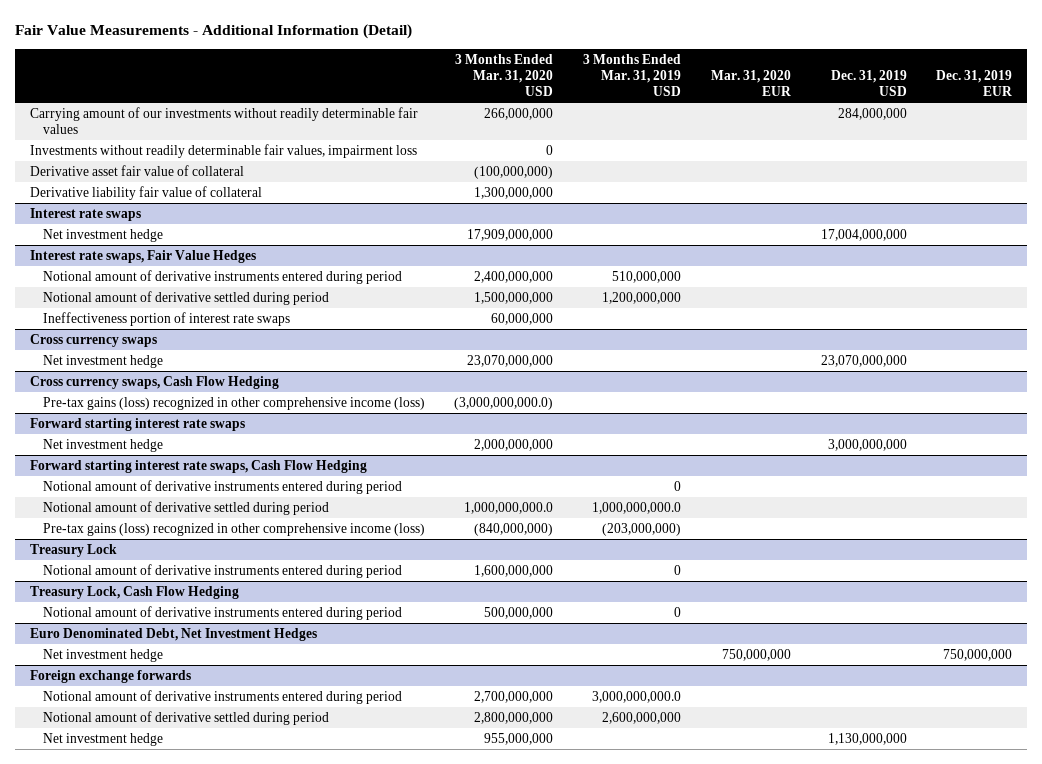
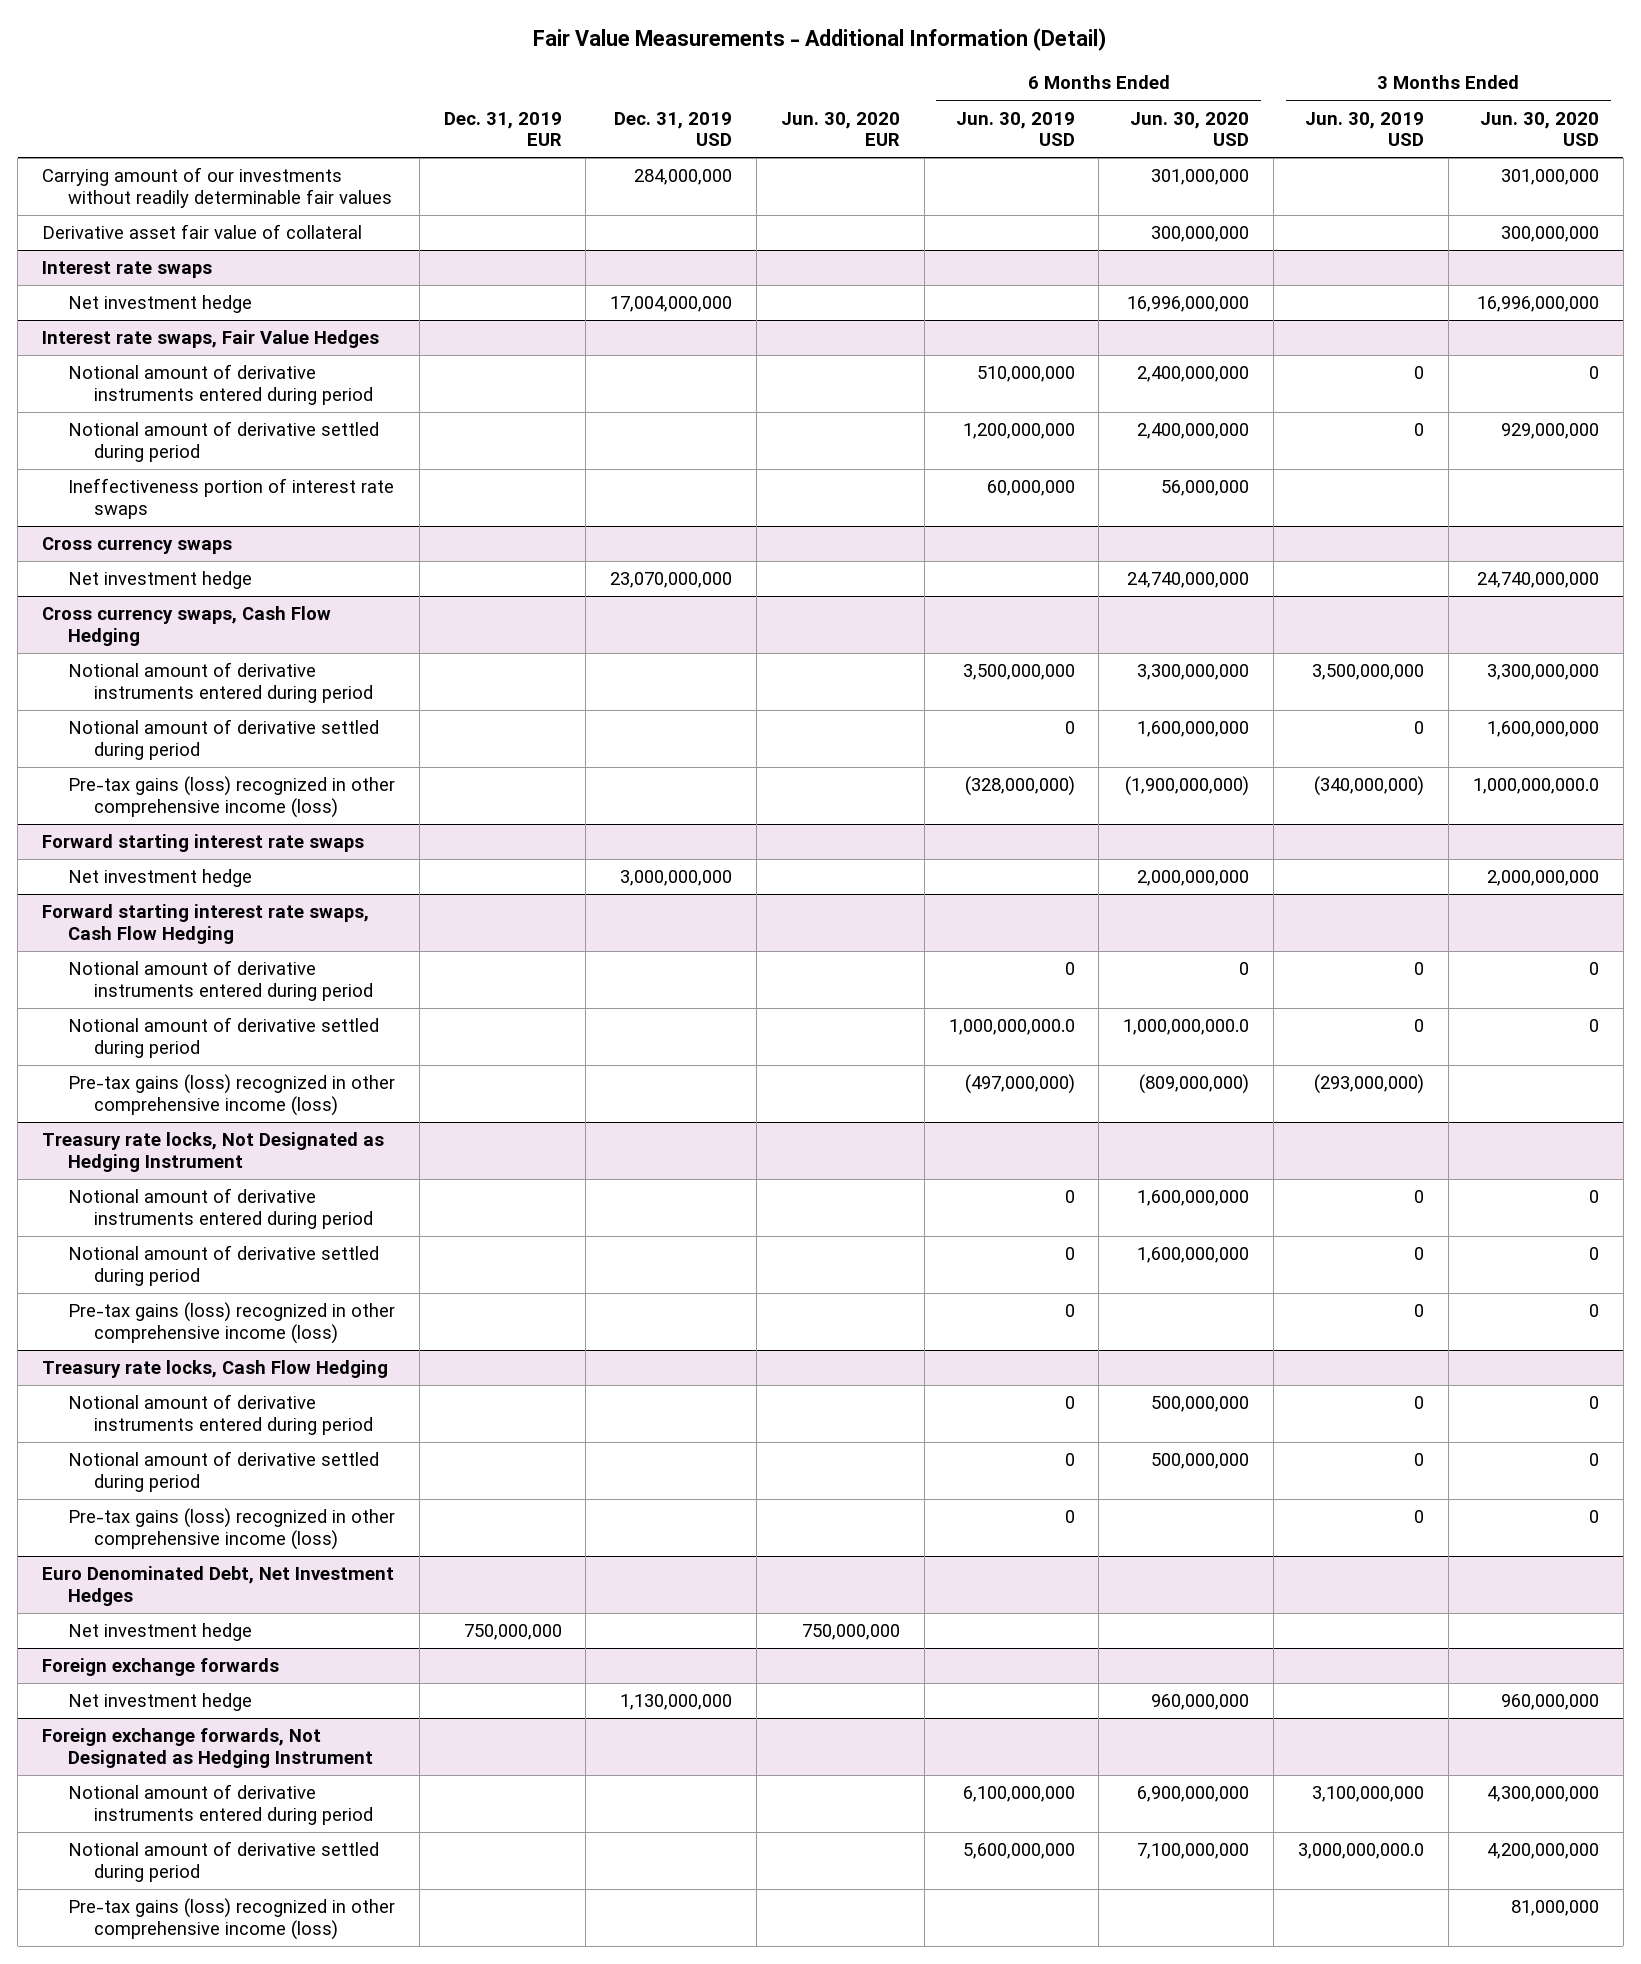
- | 3 Months Ended Mar. 31, 2020 USD | 3 Months Ended Mar. 31, 2019 USD | Mar. 31, 2020 EUR | Dec. 31, 2019 USD | Dec. 31, 2019 EUR
+ | Dec. 31, 2019 EUR | Dec. 31, 2019 USD | Jun. 30, 2020 EUR | 6 Months Ended Jun. 30, 2019 USD | 6 Months Ended Jun. 30, 2020 USD | 3 Months Ended Jun. 30, 2019 USD | 3 Months Ended Jun. 30, 2020 USD
- Investments without readily determinable fair values, impairment loss | 0 | | | |
- Derivative liability fair value of collateral | 1,300,000,000 | | | |
@ Cross currency swaps, Cash Flow Hedging
+ Notional amount of derivative instruments entered during period | | | | 3,500,000,000 | 3,300,000,000 | 3,500,000,000 | 3,300,000,000
+ Notional amount of derivative settled during period | | | | 0 | 1,600,000,000 | 0 | 1,600,000,000
- Treasury Lock
+ Treasury rate locks, Not Designated as Hedging Instrument
- Treasury Lock, Cash Flow Hedging
+ Notional amount of derivative settled during period | | | | 0 | 1,600,000,000 | 0 | 0
+ Pre-tax gains (loss) recognized in other comprehensive income (loss) | | | | 0 | | 0 | 0
+ Treasury rate locks, Cash Flow Hedging
+ Notional amount of derivative settled during period | | | | 0 | 500,000,000 | 0 | 0
+ Pre-tax gains (loss) recognized in other comprehensive income (loss) | | | | 0 | | 0 | 0
@ Foreign exchange forwards
- Notional amount of derivative instruments entered during period | 2,700,000,000 | 3,000,000,000.0 | | |
- Notional amount of derivative settled during period | 2,800,000,000 | 2,600,000,000 | | |
+ Foreign exchange forwards, Not Designated as Hedging Instrument
+ Notional amount of derivative instruments entered during period | | | | 6,100,000,000 | 6,900,000,000 | 3,100,000,000 | 4,300,000,000
+ Notional amount of derivative settled during period | | | | 5,600,000,000 | 7,100,000,000 | 3,000,000,000.0 | 4,200,000,000
+ Pre-tax gains (loss) recognized in other comprehensive income (loss) | | | | | | | 81,000,000

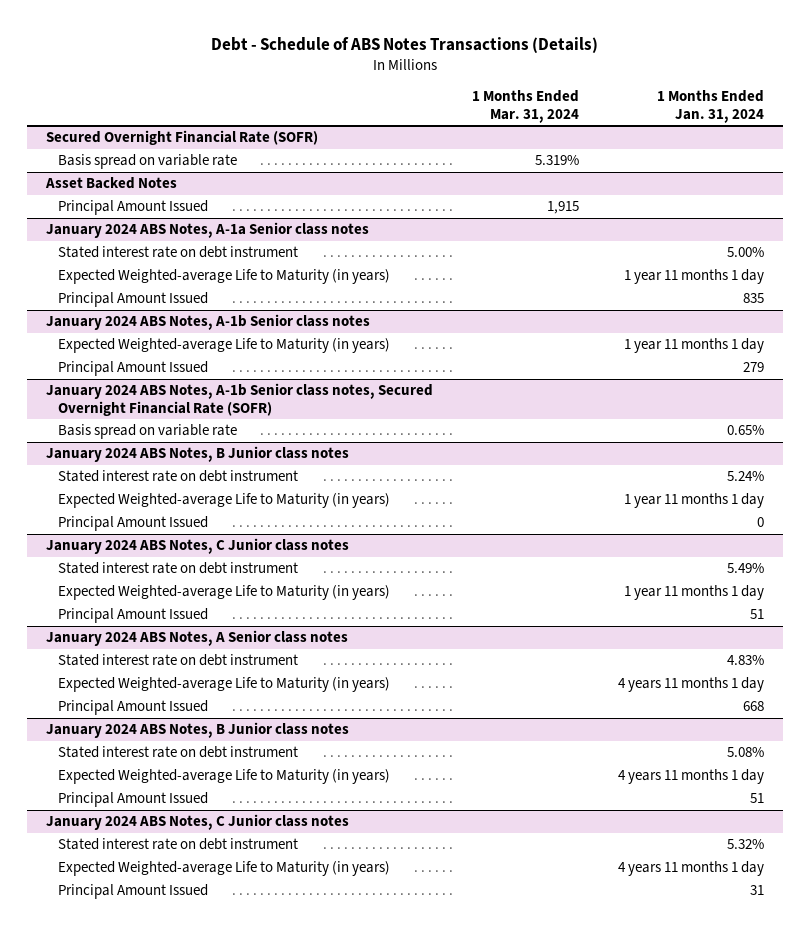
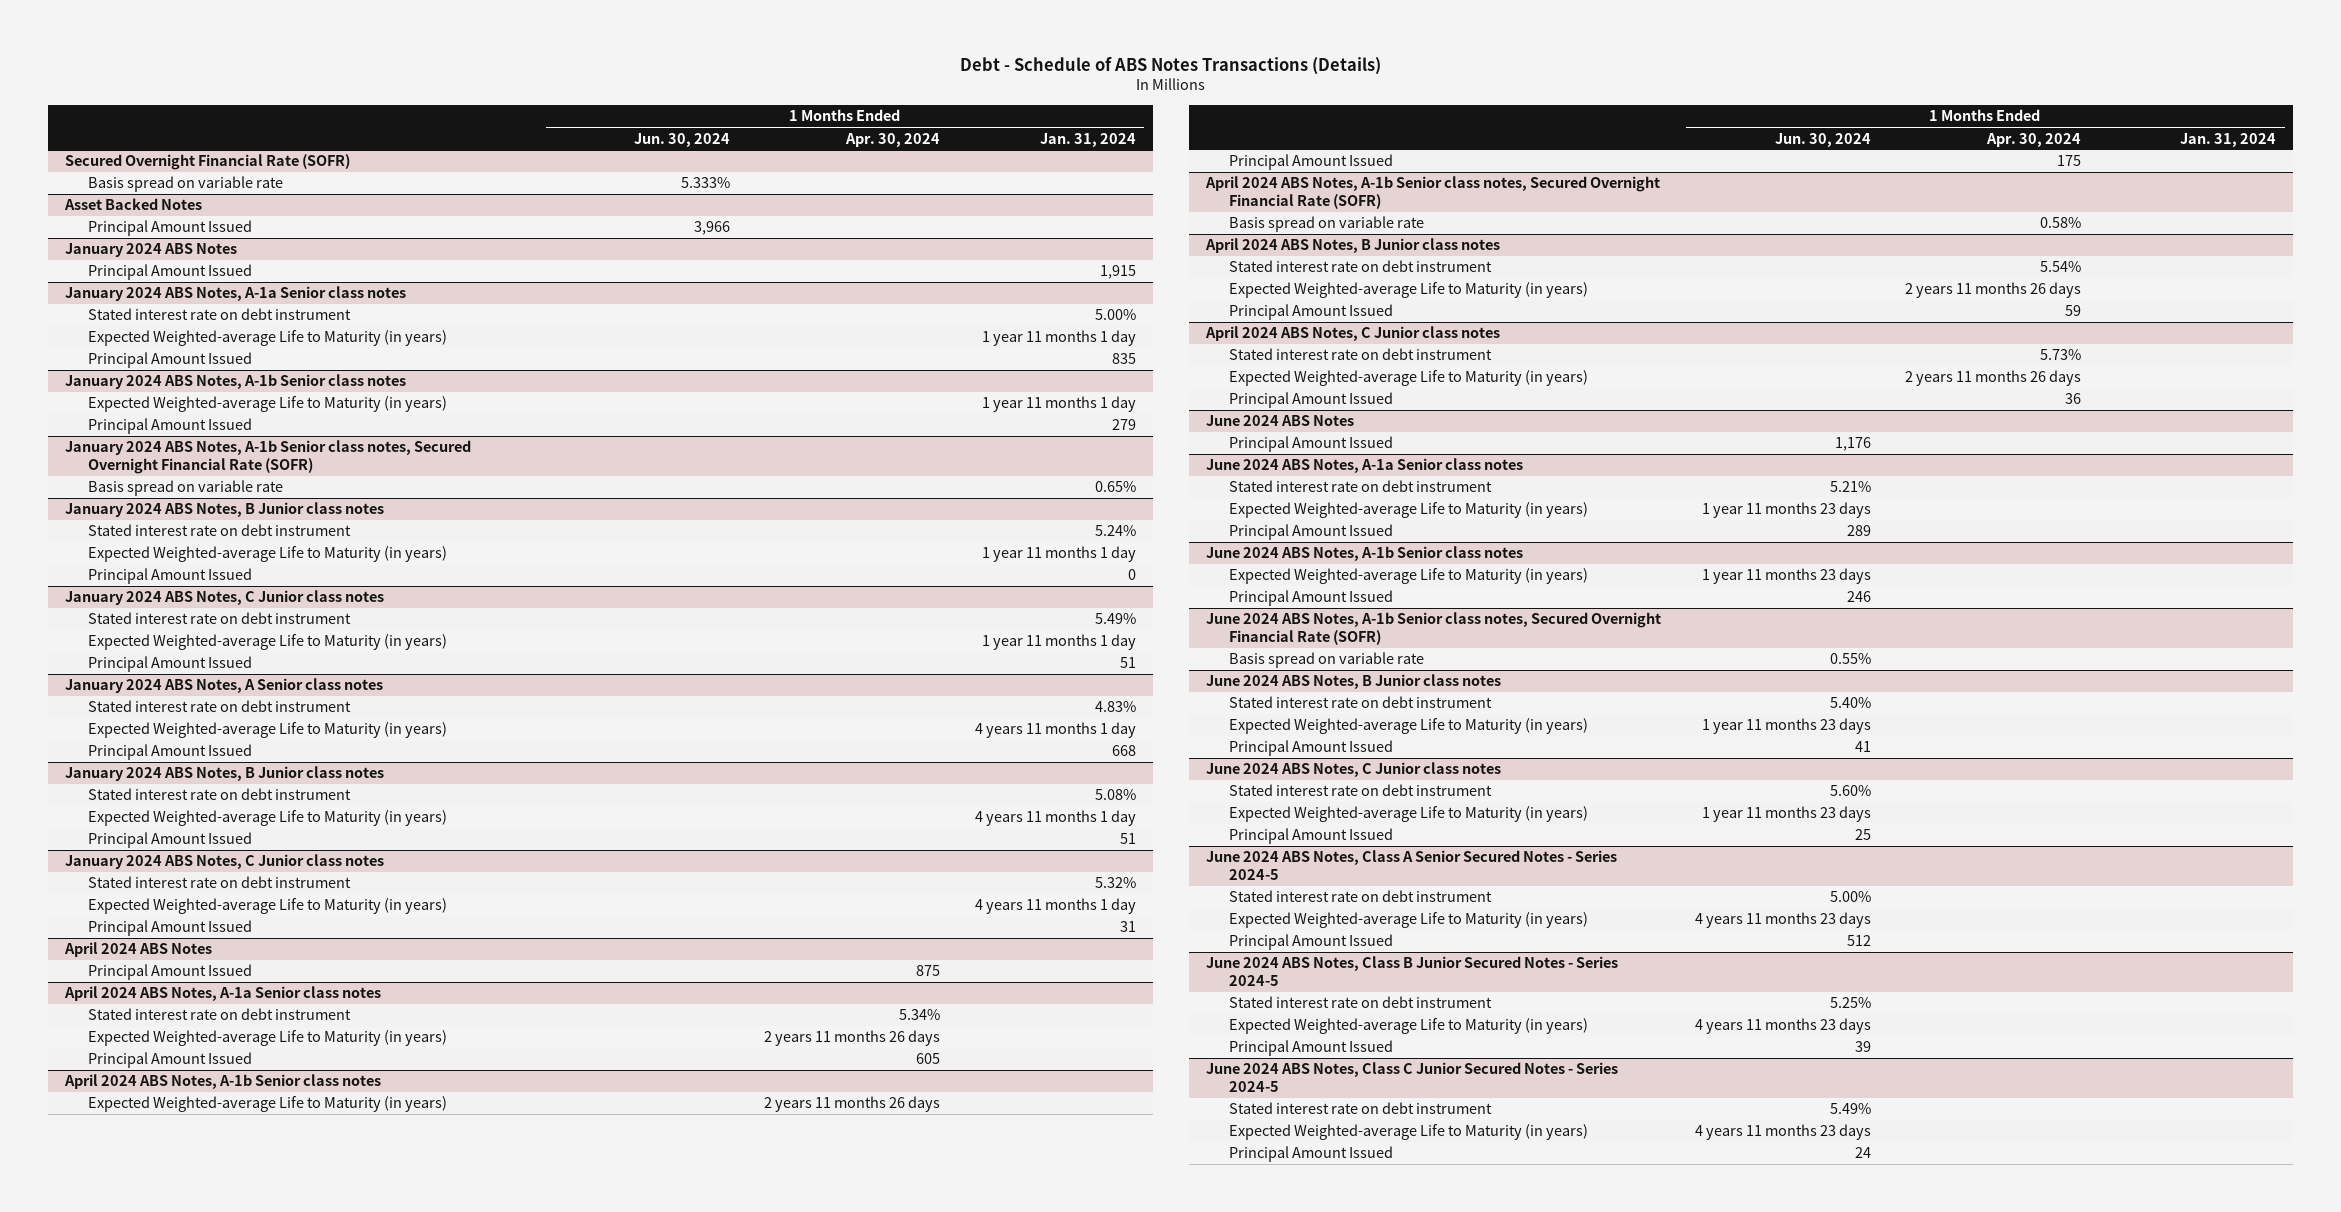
- | 1 Months Ended Mar. 31, 2024 | 1 Months Ended Jan. 31, 2024
+ | 1 Months Ended Jun. 30, 2024 | 1 Months Ended Apr. 30, 2024 | 1 Months Ended Jan. 31, 2024
+ January 2024 ABS Notes
+ Principal Amount Issued | | | 1,915
+ April 2024 ABS Notes
+ Principal Amount Issued | | 875 |
+ April 2024 ABS Notes, A-1a Senior class notes
+ Stated interest rate on debt instrument | | 5.34% |
+ Expected Weighted-average Life to Maturity (in years) | | 2 years 11 months 26 days |
+ Principal Amount Issued | | 605 |
+ April 2024 ABS Notes, A-1b Senior class notes
+ Expected Weighted-average Life to Maturity (in years) | | 2 years 11 months 26 days |
+ Principal Amount Issued | | 175 |
+ April 2024 ABS Notes, A-1b Senior class notes, Secured Overnight Financial Rate (SOFR)
+ Basis spread on variable rate | | 0.58% |
+ April 2024 ABS Notes, B Junior class notes
+ Stated interest rate on debt instrument | | 5.54% |
+ Expected Weighted-average Life to Maturity (in years) | | 2 years 11 months 26 days |
+ Principal Amount Issued | | 59 |
+ April 2024 ABS Notes, C Junior class notes
+ Stated interest rate on debt instrument | | 5.73% |
+ Expected Weighted-average Life to Maturity (in years) | | 2 years 11 months 26 days |
+ Principal Amount Issued | | 36 |
+ June 2024 ABS Notes
+ Principal Amount Issued | 1,176 | |
+ June 2024 ABS Notes, A-1a Senior class notes
+ Stated interest rate on debt instrument | 5.21% | |
+ Expected Weighted-average Life to Maturity (in years) | 1 year 11 months 23 days | |
+ Principal Amount Issued | 289 | |
+ June 2024 ABS Notes, A-1b Senior class notes
+ Expected Weighted-average Life to Maturity (in years) | 1 year 11 months 23 days | |
+ Principal Amount Issued | 246 | |
+ June 2024 ABS Notes, A-1b Senior class notes, Secured Overnight Financial Rate (SOFR)
+ Basis spread on variable rate | 0.55% | |
+ June 2024 ABS Notes, B Junior class notes
+ Stated interest rate on debt instrument | 5.40% | |
+ Expected Weighted-average Life to Maturity (in years) | 1 year 11 months 23 days | |
+ Principal Amount Issued | 41 | |
+ June 2024 ABS Notes, C Junior class notes
+ Stated interest rate on debt instrument | 5.60% | |
+ Expected Weighted-average Life to Maturity (in years) | 1 year 11 months 23 days | |
+ Principal Amount Issued | 25 | |
+ June 2024 ABS Notes, Class A Senior Secured Notes - Series 2024-5
+ Stated interest rate on debt instrument | 5.00% | |
+ Expected Weighted-average Life to Maturity (in years) | 4 years 11 months 23 days | |
+ Principal Amount Issued | 512 | |
+ June 2024 ABS Notes, Class B Junior Secured Notes - Series 2024-5
+ Stated interest rate on debt instrument | 5.25% | |
+ Expected Weighted-average Life to Maturity (in years) | 4 years 11 months 23 days | |
+ Principal Amount Issued | 39 | |
+ June 2024 ABS Notes, Class C Junior Secured Notes - Series 2024-5
+ Stated interest rate on debt instrument | 5.49% | |
+ Expected Weighted-average Life to Maturity (in years) | 4 years 11 months 23 days | |
+ Principal Amount Issued | 24 | |

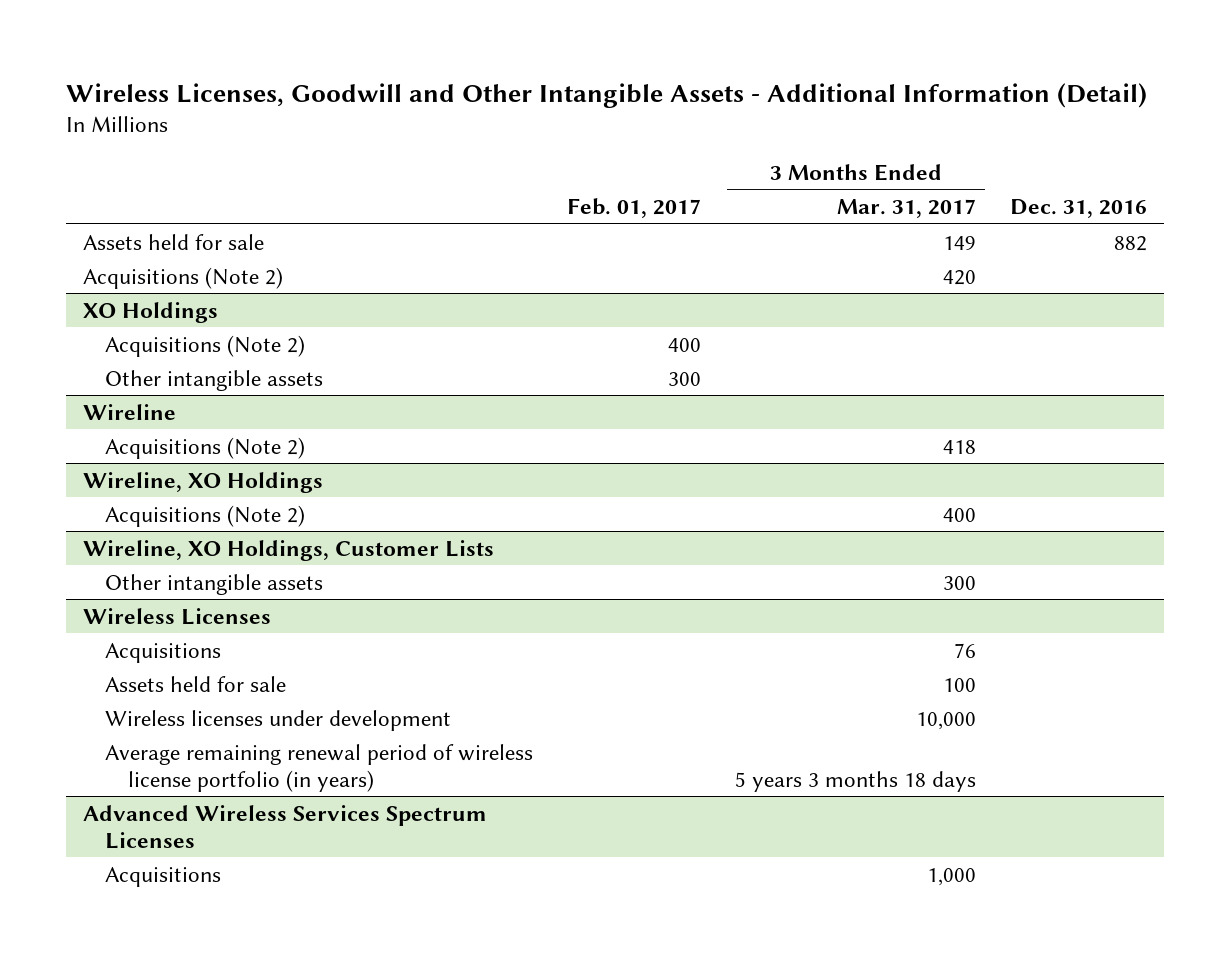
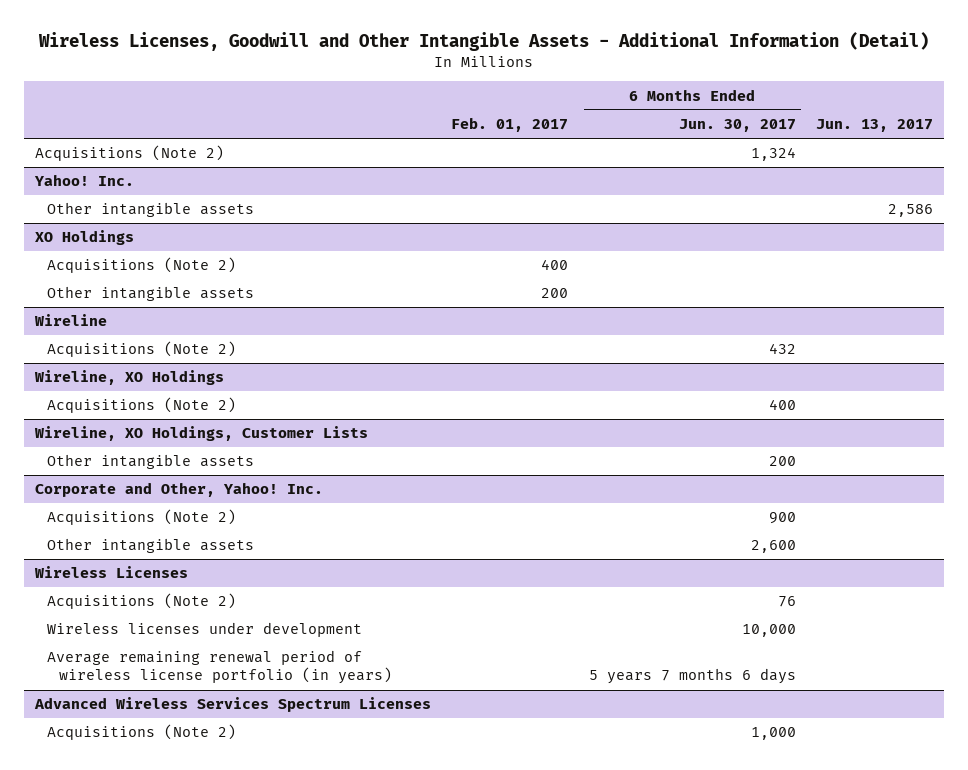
- | Feb. 01, 2017 | 3 Months Ended Mar. 31, 2017 | Dec. 31, 2016
+ | Feb. 01, 2017 | 6 Months Ended Jun. 30, 2017 | Jun. 13, 2017
- Assets held for sale | | 149 | 882
+ Yahoo! Inc.
+ Other intangible assets | | | 2,586
@ XO Holdings
- Other intangible assets | 300 | |
+ Other intangible assets | 200 | |
+ Corporate and Other, Yahoo! Inc.
+ Acquisitions (Note 2) | | 900 |
+ Other intangible assets | | 2,600 |
@ Wireless Licenses
- Acquisitions | | 76 |
- Assets held for sale | | 100 |
+ Acquisitions (Note 2) | | 76 |
@ Advanced Wireless Services Spectrum Licenses
- Acquisitions | | 1,000 |
+ Acquisitions (Note 2) | | 1,000 |

